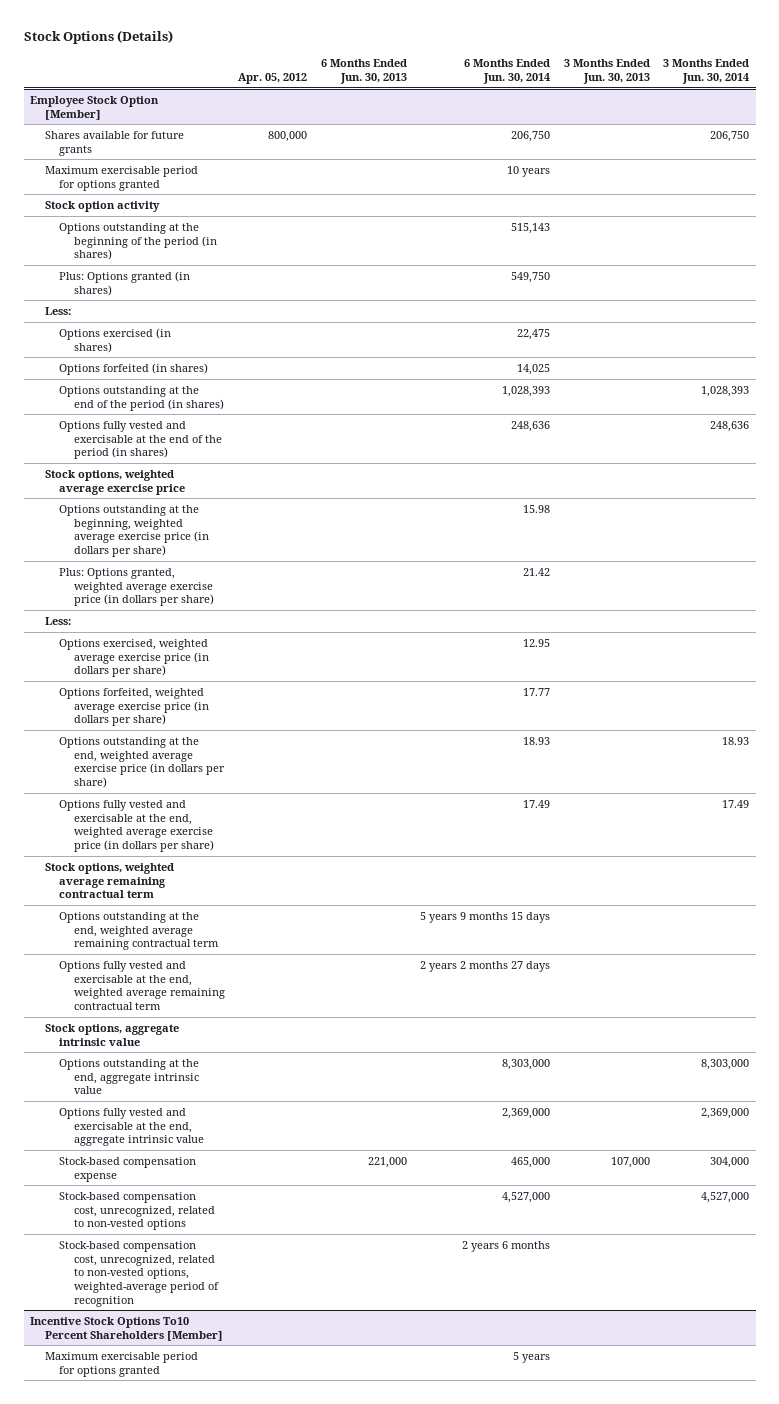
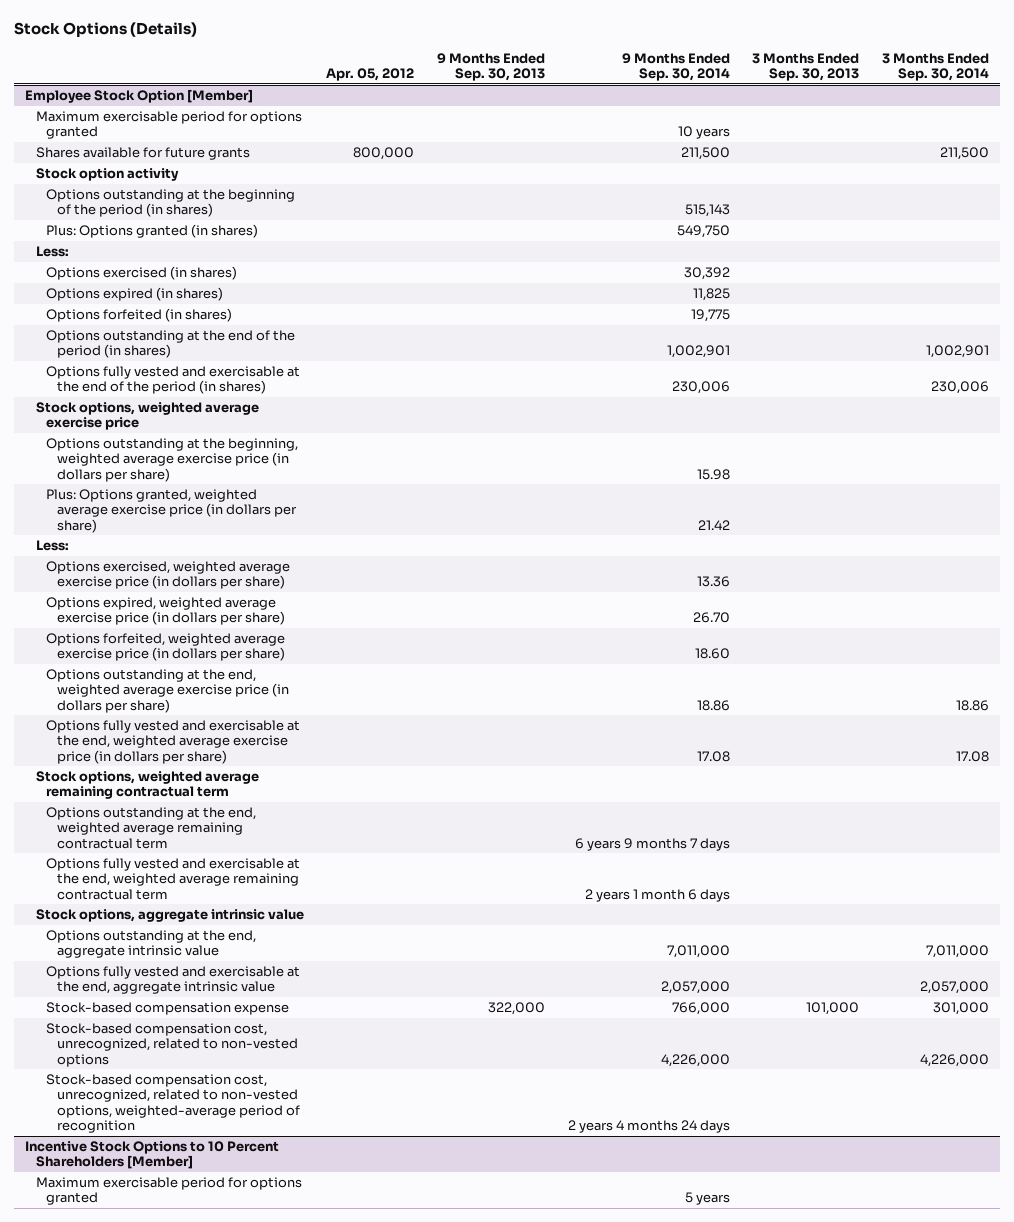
- | Apr. 05, 2012 | 6 Months Ended Jun. 30, 2013 | 6 Months Ended Jun. 30, 2014 | 3 Months Ended Jun. 30, 2013 | 3 Months Ended Jun. 30, 2014
+ | Apr. 05, 2012 | 9 Months Ended Sep. 30, 2013 | 9 Months Ended Sep. 30, 2014 | 3 Months Ended Sep. 30, 2013 | 3 Months Ended Sep. 30, 2014
@ Employee Stock Option [Member]
moved down: Shares available for future grants | 800,000 | | 211,500 | | 211,500
+ Options expired (in shares) | | | 11,825 | |
+ Options expired, weighted average exercise price (in dollars per share) | | | 26.70 | |
- Incentive Stock Options To10 Percent Shareholders [Member]
+ Incentive Stock Options to 10 Percent Shareholders [Member]

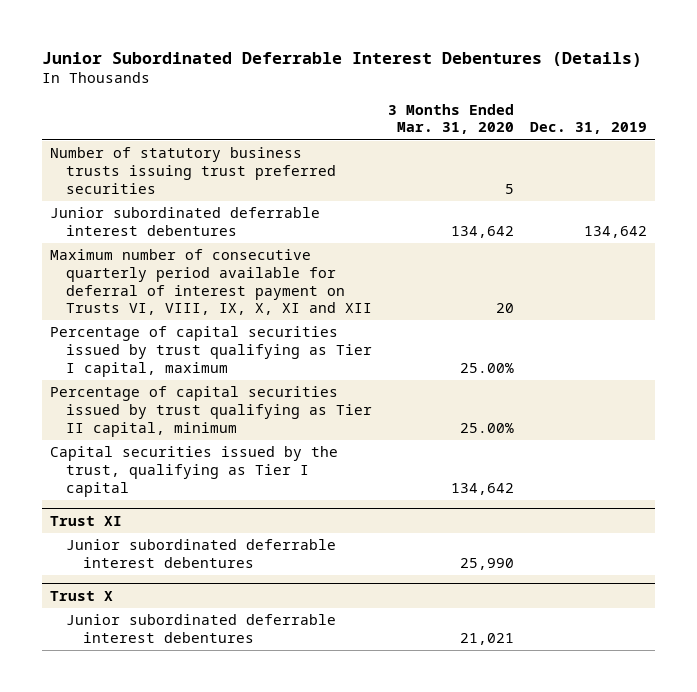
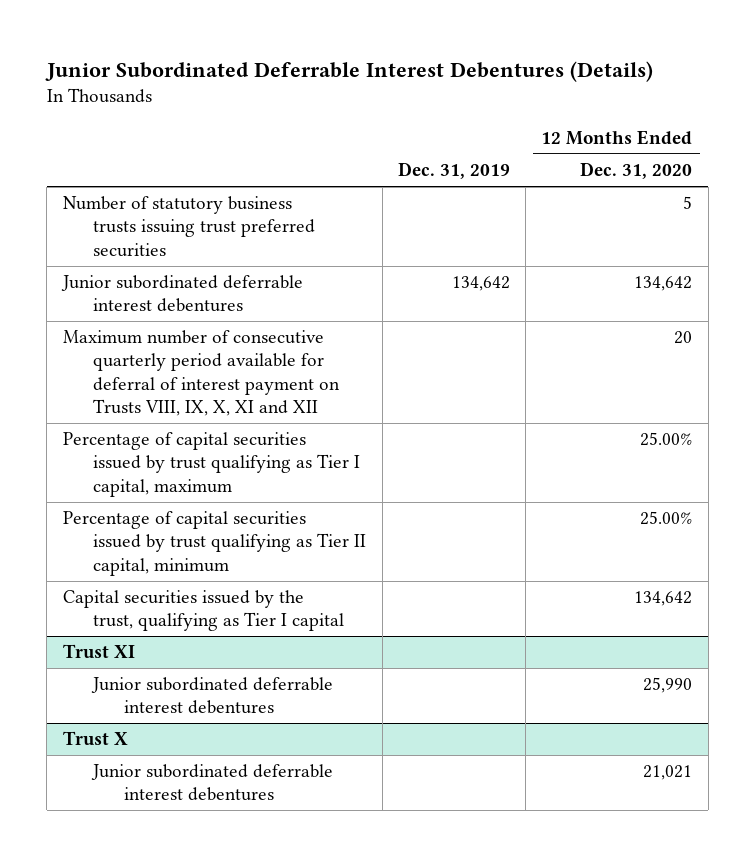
- | 3 Months Ended Mar. 31, 2020 | Dec. 31, 2019
+ | Dec. 31, 2019 | 12 Months Ended Dec. 31, 2020
- Maximum number of consecutive quarterly period available for deferral of interest payment on Trusts VI, VIII, IX, X, XI and XII | 20 |
+ Maximum number of consecutive quarterly period available for deferral of interest payment on Trusts VIII, IX, X, XI and XII | | 20

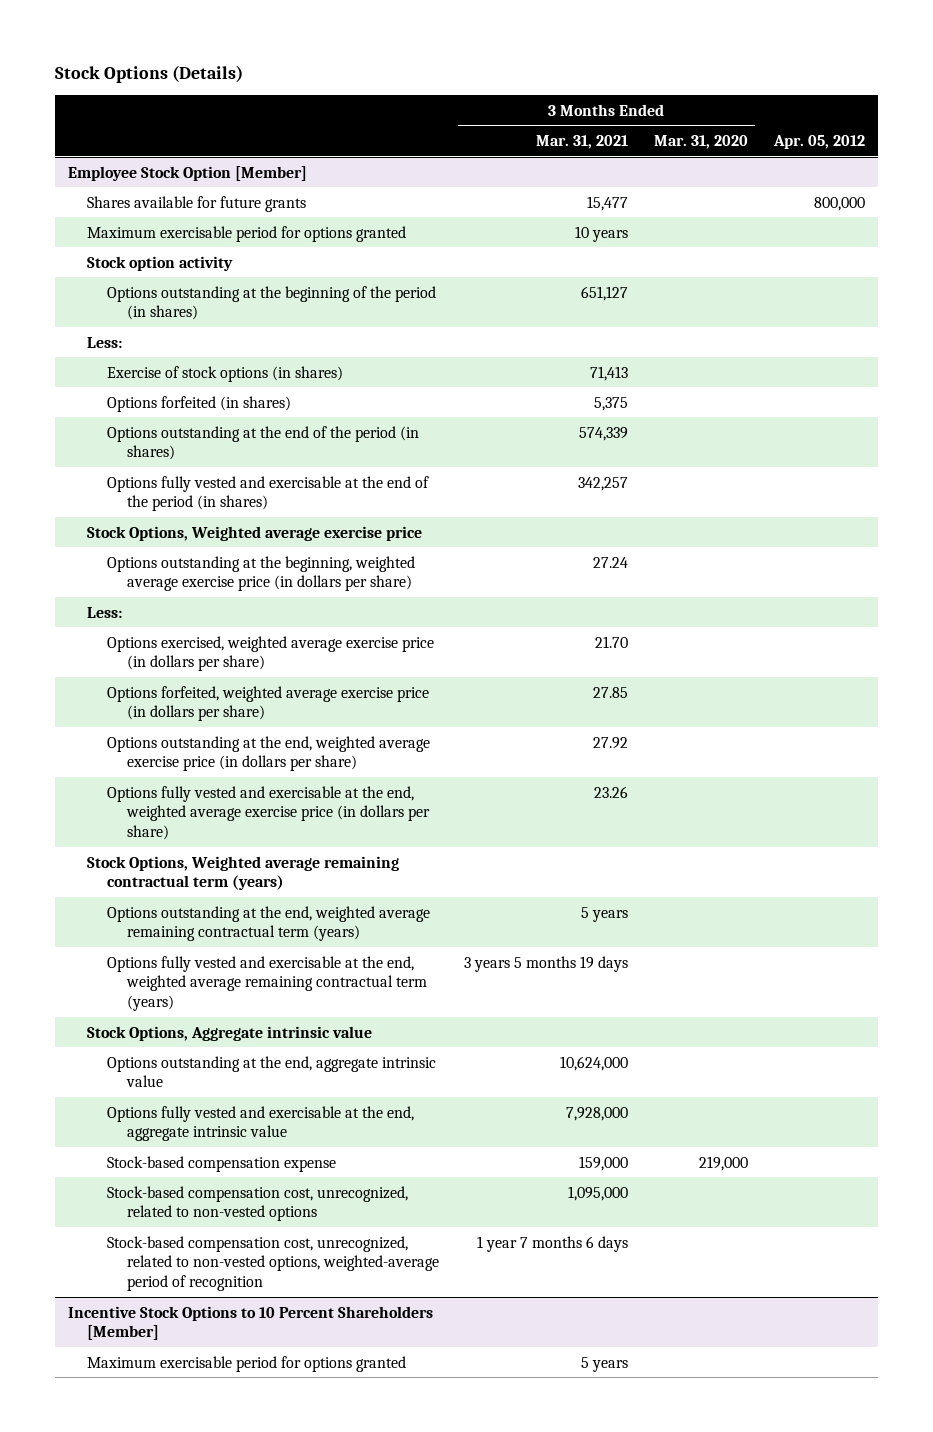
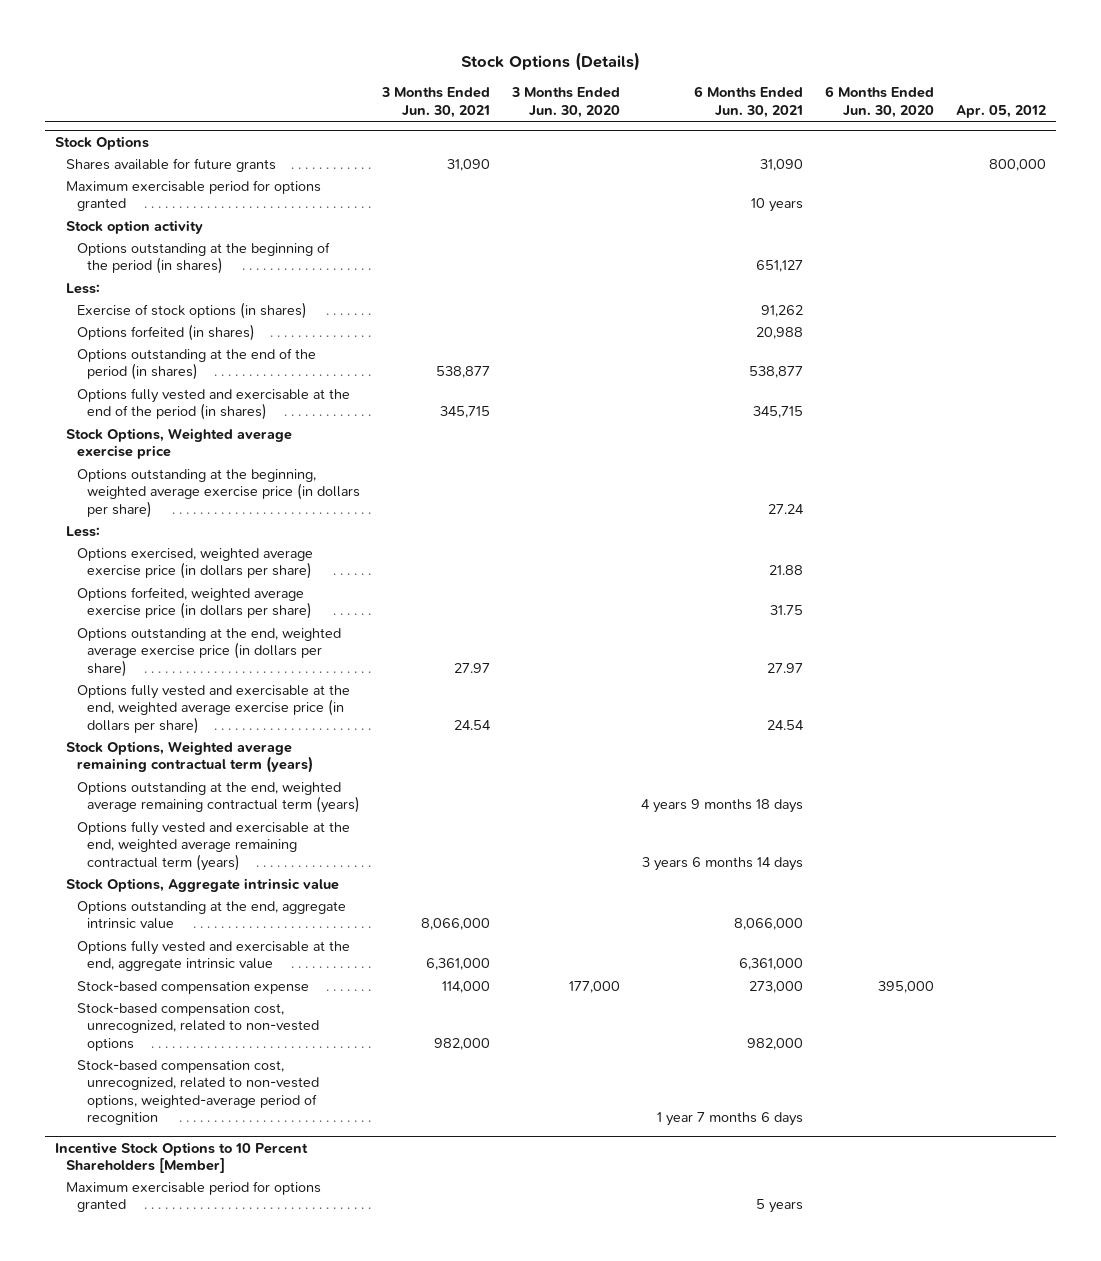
- | 3 Months Ended Mar. 31, 2021 | 3 Months Ended Mar. 31, 2020 | Apr. 05, 2012
+ | 3 Months Ended Jun. 30, 2021 | 3 Months Ended Jun. 30, 2020 | 6 Months Ended Jun. 30, 2021 | 6 Months Ended Jun. 30, 2020 | Apr. 05, 2012
- Employee Stock Option [Member]
+ Stock Options

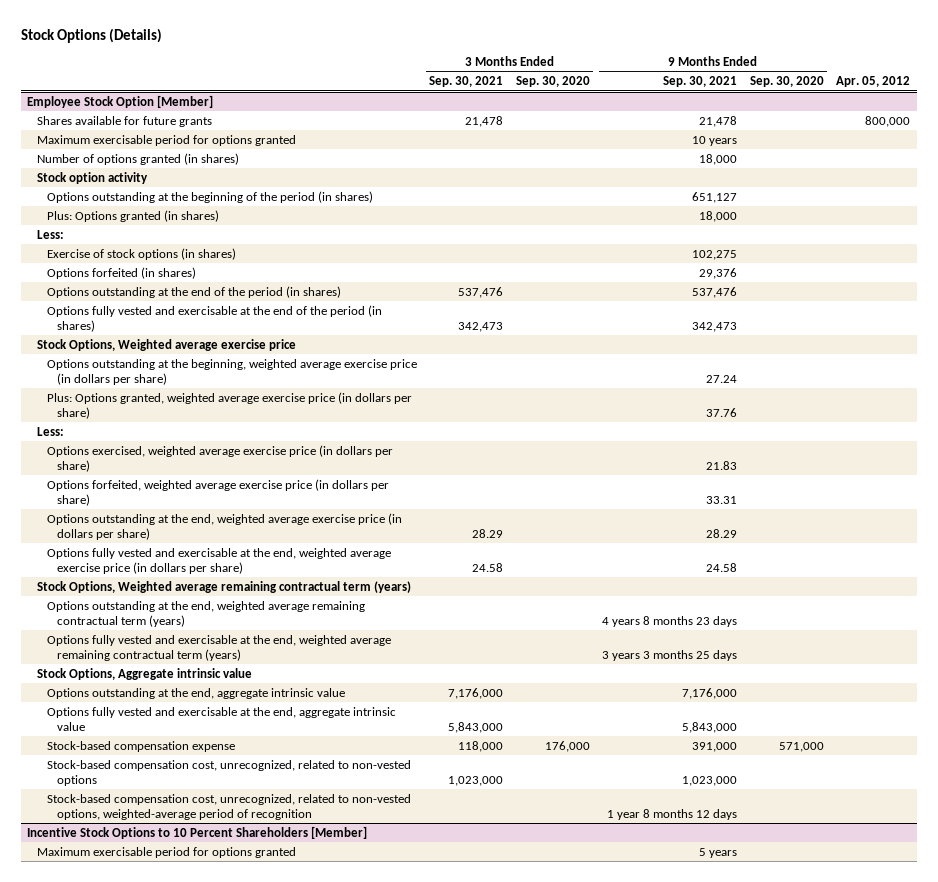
- | 3 Months Ended Jun. 30, 2021 | 3 Months Ended Jun. 30, 2020 | 6 Months Ended Jun. 30, 2021 | 6 Months Ended Jun. 30, 2020 | Apr. 05, 2012
+ | 3 Months Ended Sep. 30, 2021 | 3 Months Ended Sep. 30, 2020 | 9 Months Ended Sep. 30, 2021 | 9 Months Ended Sep. 30, 2020 | Apr. 05, 2012
- Stock Options
+ Employee Stock Option [Member]
+ Number of options granted (in shares) | | | 18,000 | |
+ Plus: Options granted (in shares) | | | 18,000 | |
+ Plus: Options granted, weighted average exercise price (in dollars per share) | | | 37.76 | |

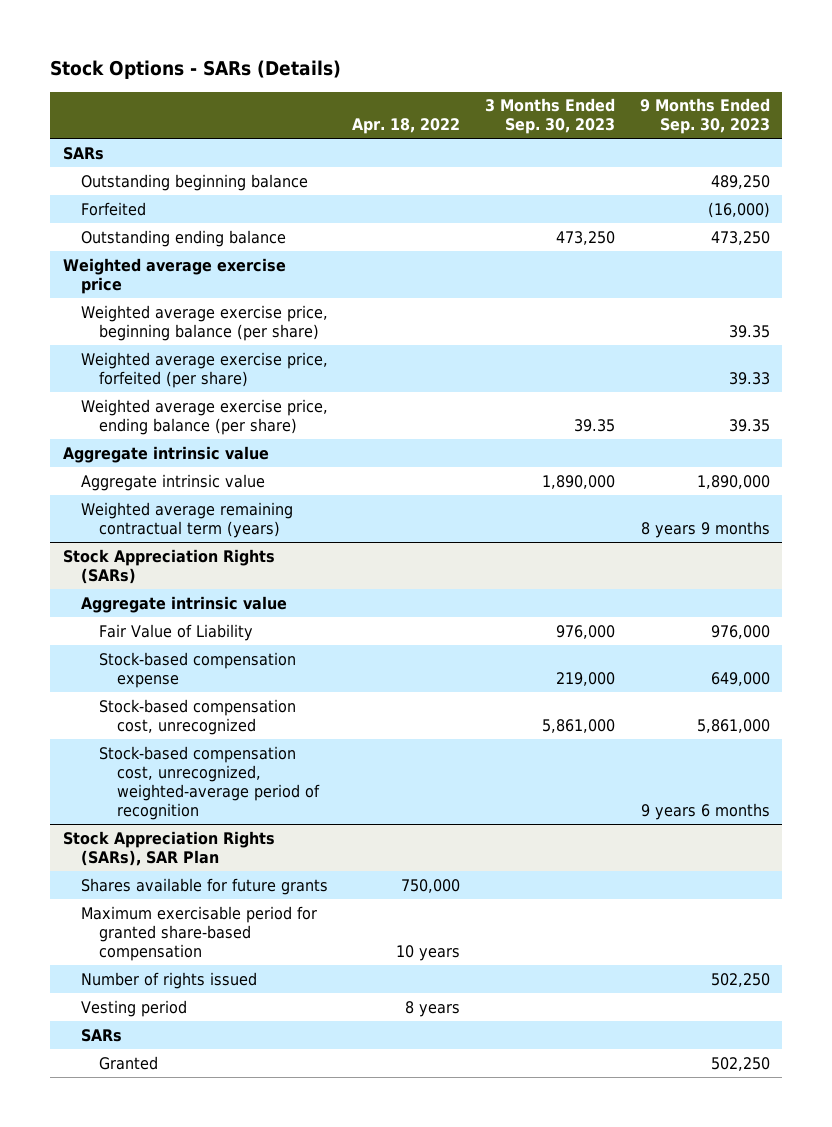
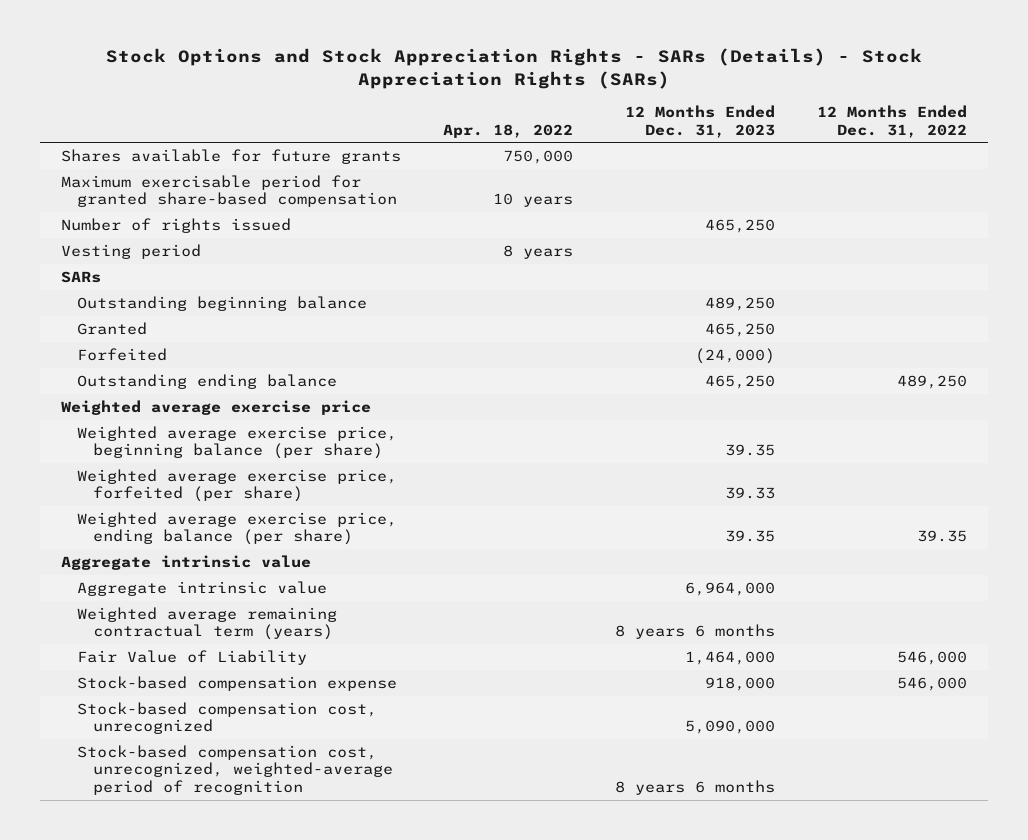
- Stock Options - SARs (Details)
+ Stock Options and Stock Appreciation Rights - SARs (Details) - Stock Appreciation Rights (SARs)
- | Apr. 18, 2022 | 3 Months Ended Sep. 30, 2023 | 9 Months Ended Sep. 30, 2023
+ | Apr. 18, 2022 | 12 Months Ended Dec. 31, 2023 | 12 Months Ended Dec. 31, 2022
+ Shares available for future grants | 750,000 | |
+ Maximum exercisable period for granted share-based compensation | 10 years | |
+ Number of rights issued | | 465,250 |
+ Vesting period | 8 years | |
+ Granted | | 465,250 |
- Stock Appreciation Rights (SARs)
- Aggregate intrinsic value
- Fair Value of Liability | | 976,000 | 976,000
- Stock-based compensation expense | | 219,000 | 649,000
- Stock-based compensation cost, unrecognized | | 5,861,000 | 5,861,000
- Stock-based compensation cost, unrecognized, weighted-average period of recognition | | | 9 years 6 months
- Stock Appreciation Rights (SARs), SAR Plan
- Shares available for future grants | 750,000 | |
- Maximum exercisable period for granted share-based compensation | 10 years | |
- Number of rights issued | | | 502,250
- Vesting period | 8 years | |
- SARs
- Granted | | | 502,250
+ Fair Value of Liability | | 1,464,000 | 546,000
+ Stock-based compensation expense | | 918,000 | 546,000
+ Stock-based compensation cost, unrecognized | | 5,090,000 |
+ Stock-based compensation cost, unrecognized, weighted-average period of recognition | | 8 years 6 months |

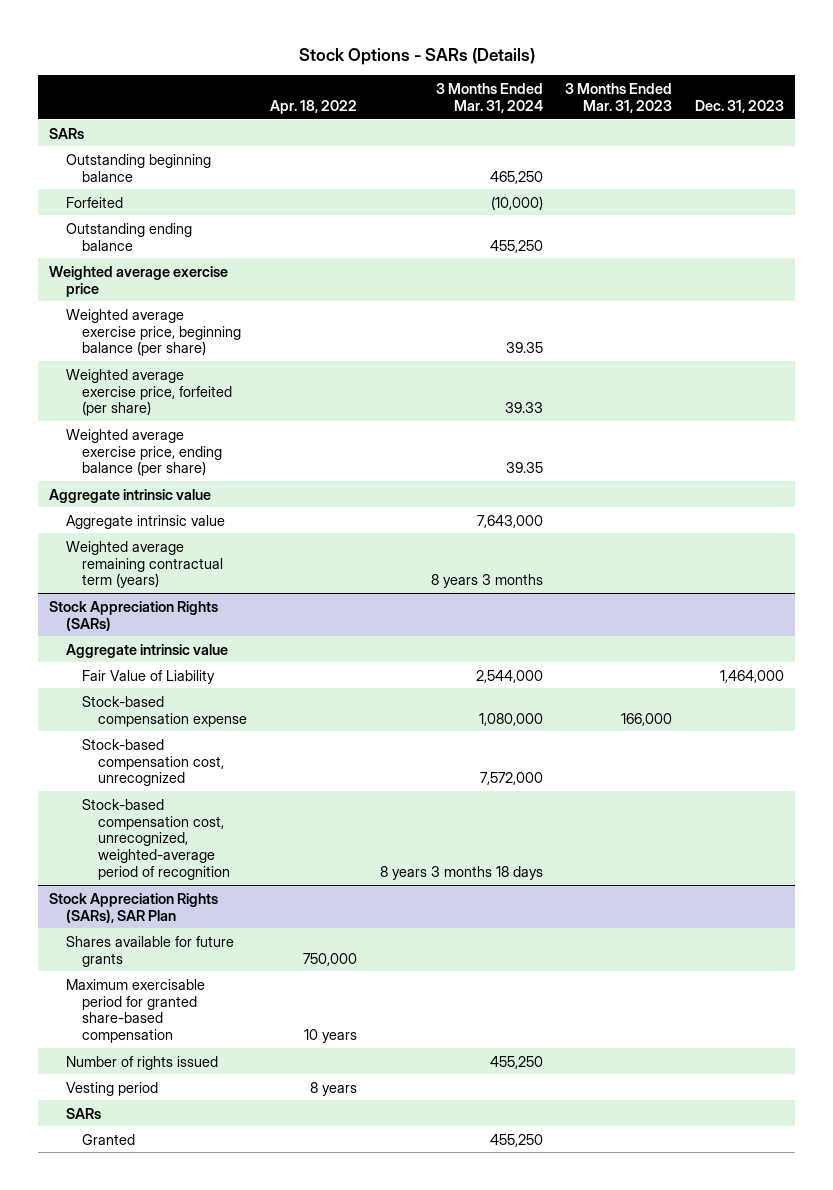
- Stock Options and Stock Appreciation Rights - SARs (Details) - Stock Appreciation Rights (SARs)
+ Stock Options - SARs (Details)
- | Apr. 18, 2022 | 12 Months Ended Dec. 31, 2023 | 12 Months Ended Dec. 31, 2022
+ | Apr. 18, 2022 | 3 Months Ended Mar. 31, 2024 | 3 Months Ended Mar. 31, 2023 | Dec. 31, 2023
- Shares available for future grants | 750,000 | |
- Maximum exercisable period for granted share-based compensation | 10 years | |
- Number of rights issued | | 465,250 |
- Vesting period | 8 years | |
- Granted | | 465,250 |
- Fair Value of Liability | | 1,464,000 | 546,000
- Stock-based compensation expense | | 918,000 | 546,000
- Stock-based compensation cost, unrecognized | | 5,090,000 |
- Stock-based compensation cost, unrecognized, weighted-average period of recognition | | 8 years 6 months |
+ Stock Appreciation Rights (SARs)
+ Aggregate intrinsic value
+ Fair Value of Liability | | 2,544,000 | | 1,464,000
+ Stock-based compensation expense | | 1,080,000 | 166,000 |
+ Stock-based compensation cost, unrecognized | | 7,572,000 | |
+ Stock-based compensation cost, unrecognized, weighted-average period of recognition | | 8 years 3 months 18 days | |
+ Stock Appreciation Rights (SARs), SAR Plan
+ Shares available for future grants | 750,000 | | |
+ Maximum exercisable period for granted share-based compensation | 10 years | | |
+ Number of rights issued | | 455,250 | |
+ Vesting period | 8 years | | |
+ SARs
+ Granted | | 455,250 | |

